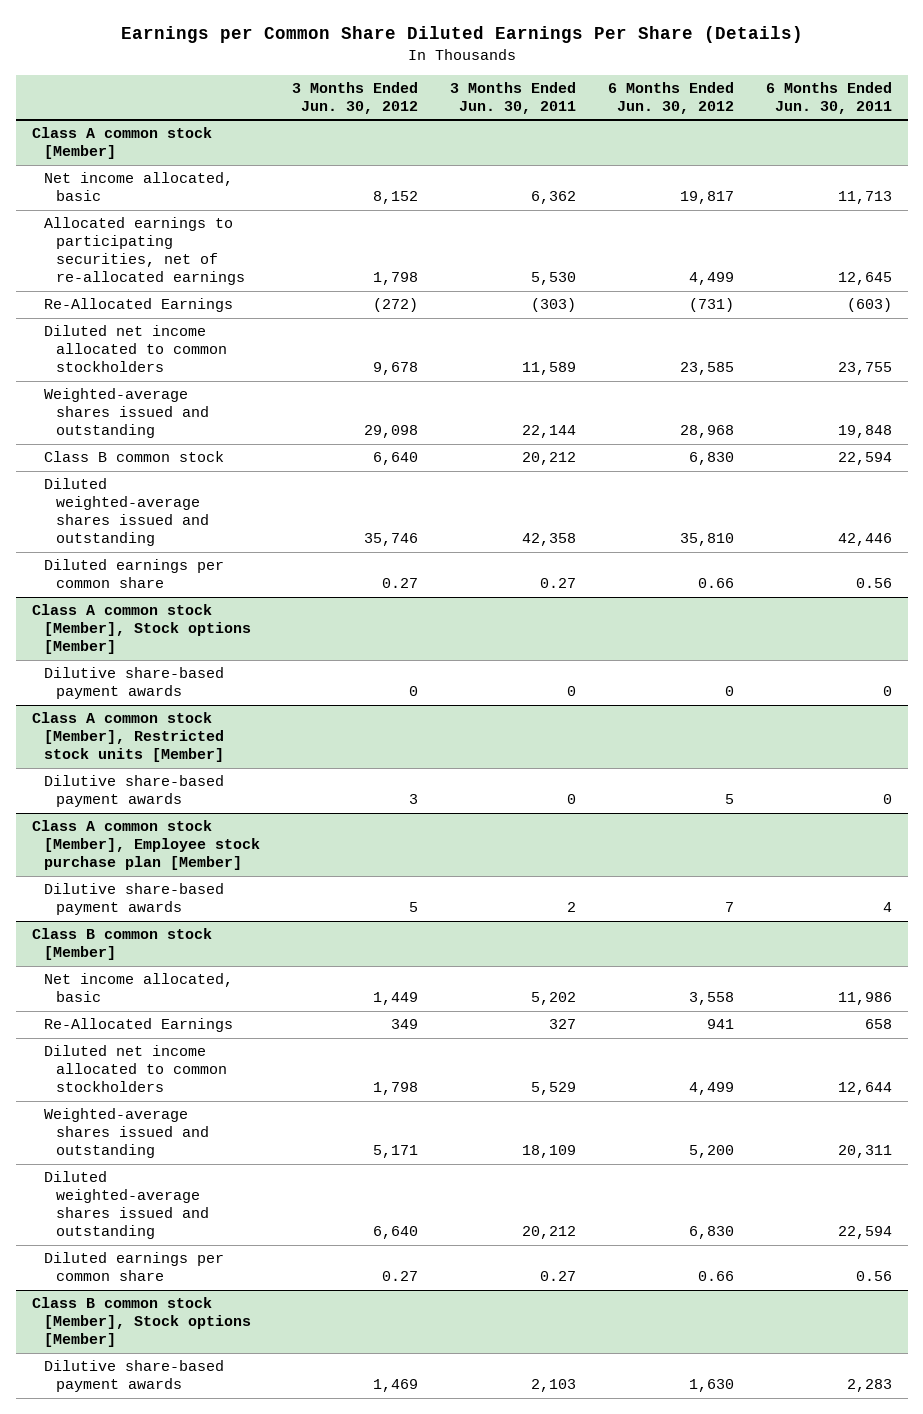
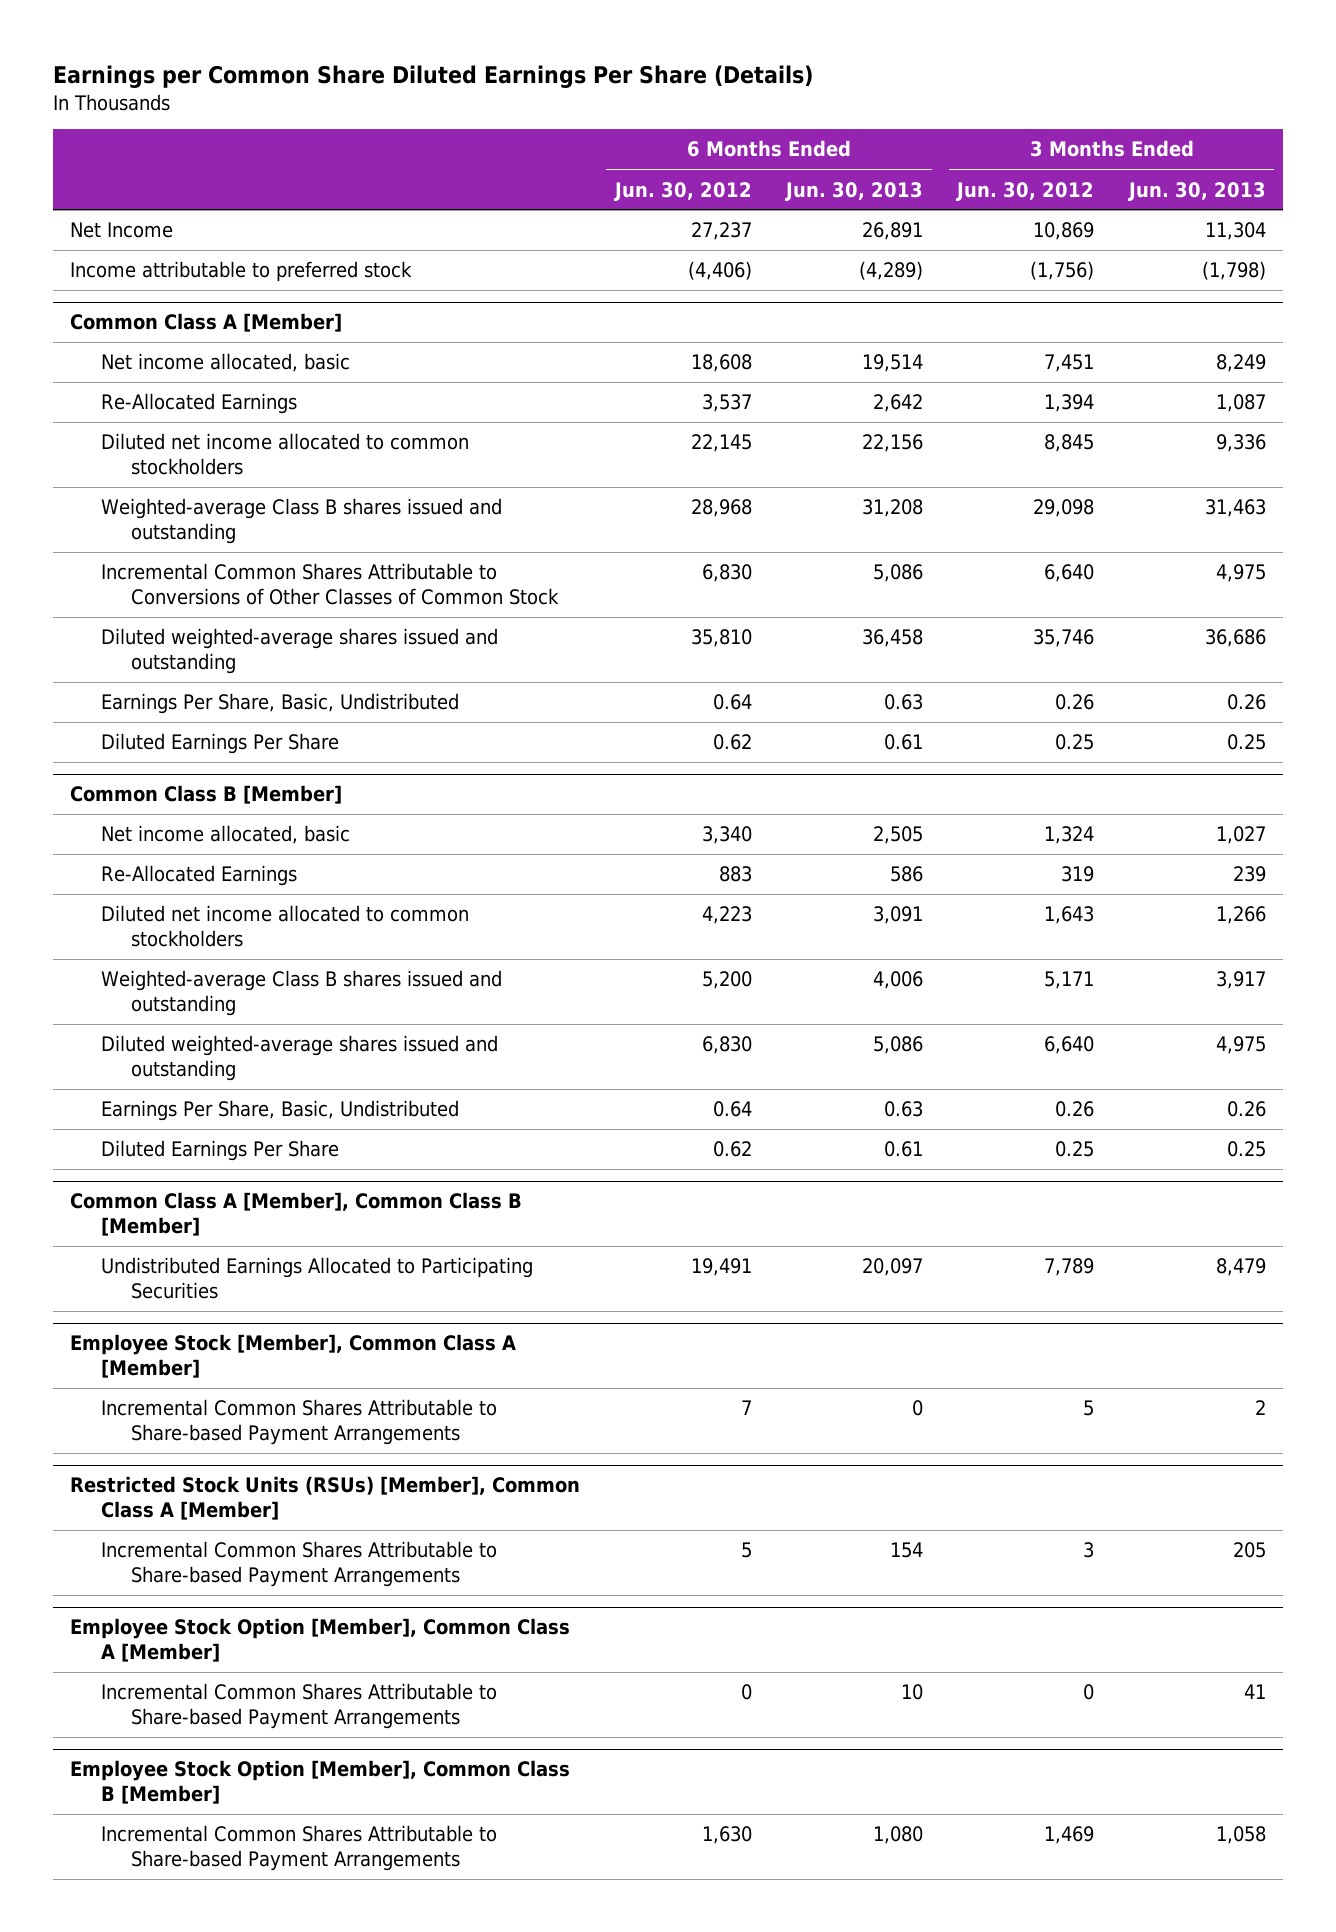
- | 3 Months Ended Jun. 30, 2012 | 3 Months Ended Jun. 30, 2011 | 6 Months Ended Jun. 30, 2012 | 6 Months Ended Jun. 30, 2011
+ | 6 Months Ended Jun. 30, 2012 | 6 Months Ended Jun. 30, 2013 | 3 Months Ended Jun. 30, 2012 | 3 Months Ended Jun. 30, 2013
- Class A common stock [Member]
- Net income allocated, basic | 8,152 | 6,362 | 19,817 | 11,713
- Allocated earnings to participating securities, net of re-allocated earnings | 1,798 | 5,530 | 4,499 | 12,645
- Re-Allocated Earnings | (272) | (303) | (731) | (603)
- Diluted net income allocated to common stockholders | 9,678 | 11,589 | 23,585 | 23,755
- Weighted-average shares issued and outstanding | 29,098 | 22,144 | 28,968 | 19,848
- Class B common stock | 6,640 | 20,212 | 6,830 | 22,594
+ Net Income | 27,237 | 26,891 | 10,869 | 11,304
+ Income attributable to preferred stock | (4,406) | (4,289) | (1,756) | (1,798)
+ Common Class A [Member]
+ Net income allocated, basic | 18,608 | 19,514 | 7,451 | 8,249
+ Re-Allocated Earnings | 3,537 | 2,642 | 1,394 | 1,087
+ Diluted net income allocated to common stockholders | 22,145 | 22,156 | 8,845 | 9,336
+ Weighted-average Class B shares issued and outstanding | 28,968 | 31,208 | 29,098 | 31,463
+ Incremental Common Shares Attributable to Conversions of Other Classes of Common Stock | 6,830 | 5,086 | 6,640 | 4,975
- Diluted earnings per common share | 0.27 | 0.27 | 0.66 | 0.56
- Class A common stock [Member], Stock options [Member]
- Dilutive share-based payment awards | 0 | 0 | 0 | 0
- Class A common stock [Member], Restricted stock units [Member]
- Dilutive share-based payment awards | 3 | 0 | 5 | 0
- Class A common stock [Member], Employee stock purchase plan [Member]
- Dilutive share-based payment awards | 5 | 2 | 7 | 4
- Class B common stock [Member]
- Net income allocated, basic | 1,449 | 5,202 | 3,558 | 11,986
- Re-Allocated Earnings | 349 | 327 | 941 | 658
- Diluted net income allocated to common stockholders | 1,798 | 5,529 | 4,499 | 12,644
- Weighted-average shares issued and outstanding | 5,171 | 18,109 | 5,200 | 20,311
+ Earnings Per Share, Basic, Undistributed | 0.64 | 0.63 | 0.26 | 0.26
+ Diluted Earnings Per Share | 0.62 | 0.61 | 0.25 | 0.25
+ Common Class B [Member]
+ Net income allocated, basic | 3,340 | 2,505 | 1,324 | 1,027
+ Re-Allocated Earnings | 883 | 586 | 319 | 239
+ Diluted net income allocated to common stockholders | 4,223 | 3,091 | 1,643 | 1,266
+ Weighted-average Class B shares issued and outstanding | 5,200 | 4,006 | 5,171 | 3,917
- Diluted earnings per common share | 0.27 | 0.27 | 0.66 | 0.56
- Class B common stock [Member], Stock options [Member]
- Dilutive share-based payment awards | 1,469 | 2,103 | 1,630 | 2,283
+ Earnings Per Share, Basic, Undistributed | 0.64 | 0.63 | 0.26 | 0.26
+ Diluted Earnings Per Share | 0.62 | 0.61 | 0.25 | 0.25
+ Common Class A [Member], Common Class B [Member]
+ Undistributed Earnings Allocated to Participating Securities | 19,491 | 20,097 | 7,789 | 8,479
+ Employee Stock [Member], Common Class A [Member]
+ Incremental Common Shares Attributable to Share-based Payment Arrangements | 7 | 0 | 5 | 2
+ Restricted Stock Units (RSUs) [Member], Common Class A [Member]
+ Incremental Common Shares Attributable to Share-based Payment Arrangements | 5 | 154 | 3 | 205
+ Employee Stock Option [Member], Common Class A [Member]
+ Incremental Common Shares Attributable to Share-based Payment Arrangements | 0 | 10 | 0 | 41
+ Employee Stock Option [Member], Common Class B [Member]
+ Incremental Common Shares Attributable to Share-based Payment Arrangements | 1,630 | 1,080 | 1,469 | 1,058

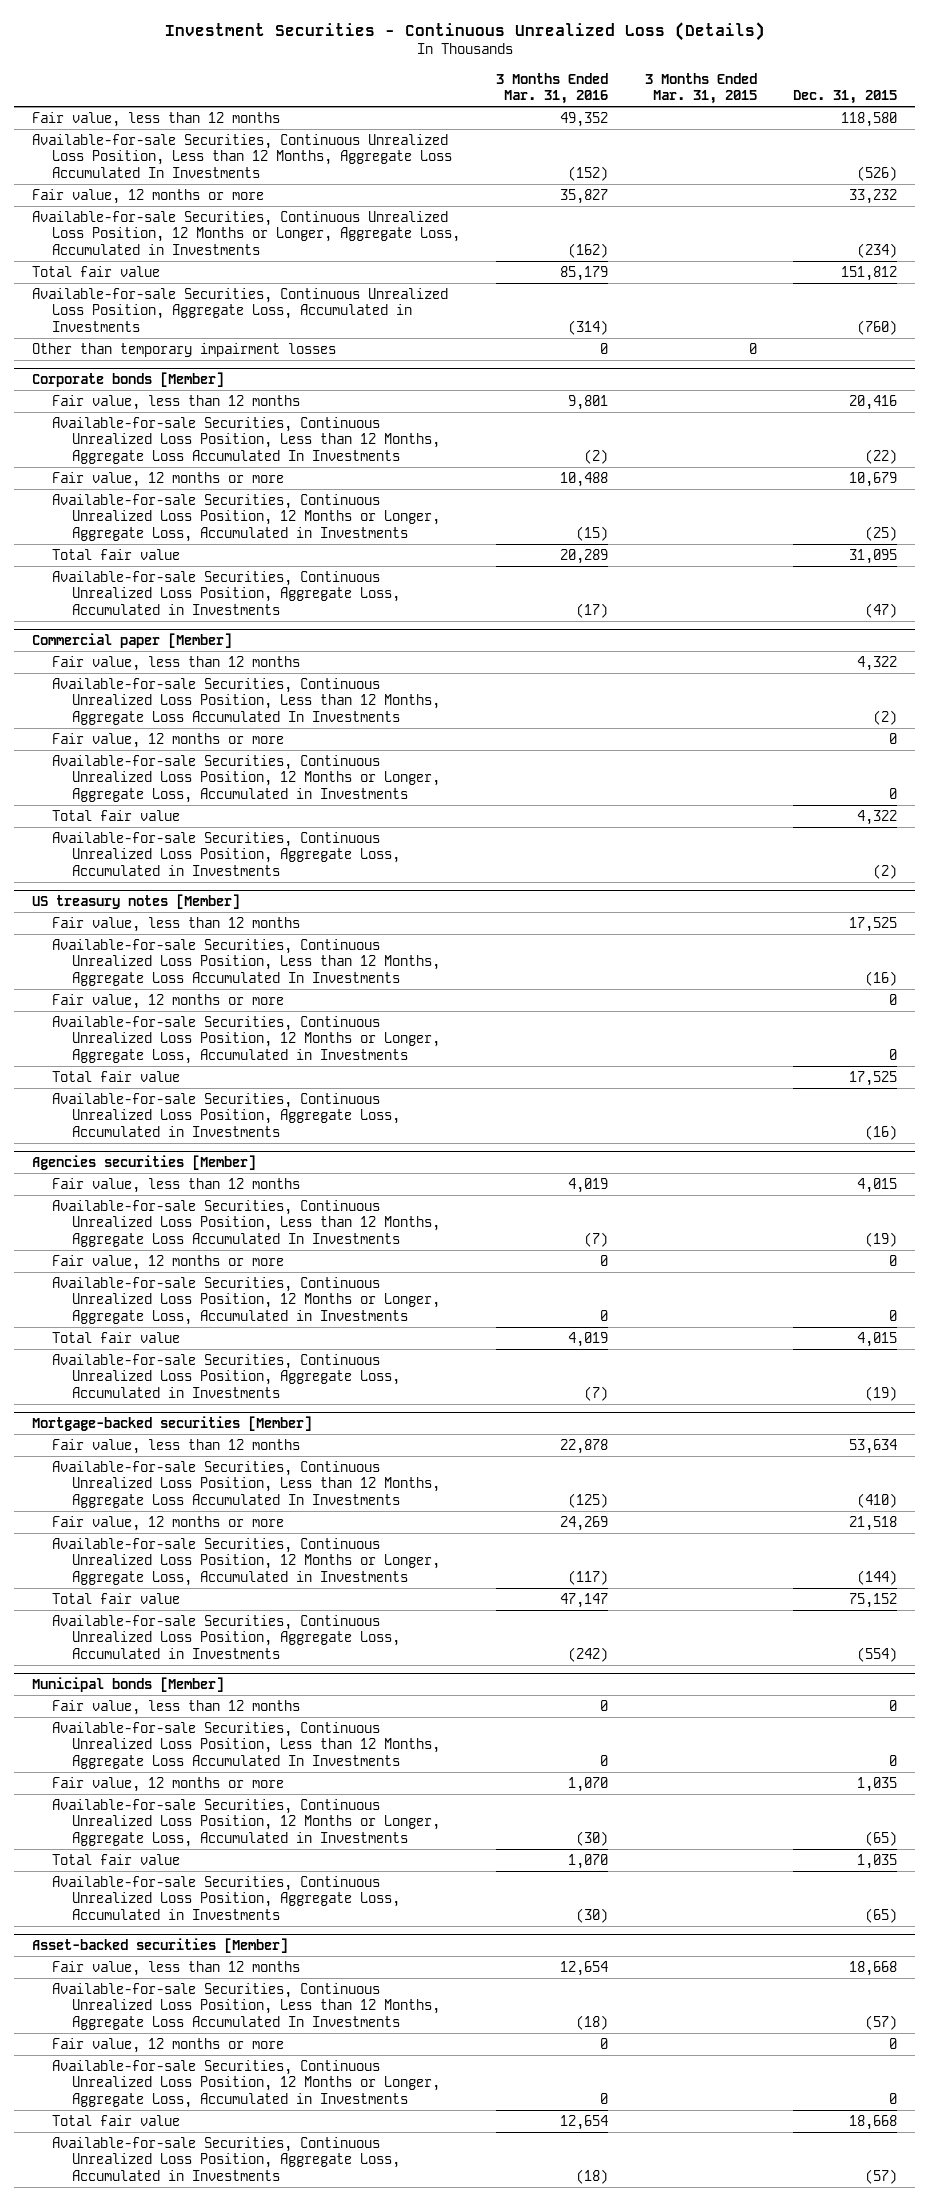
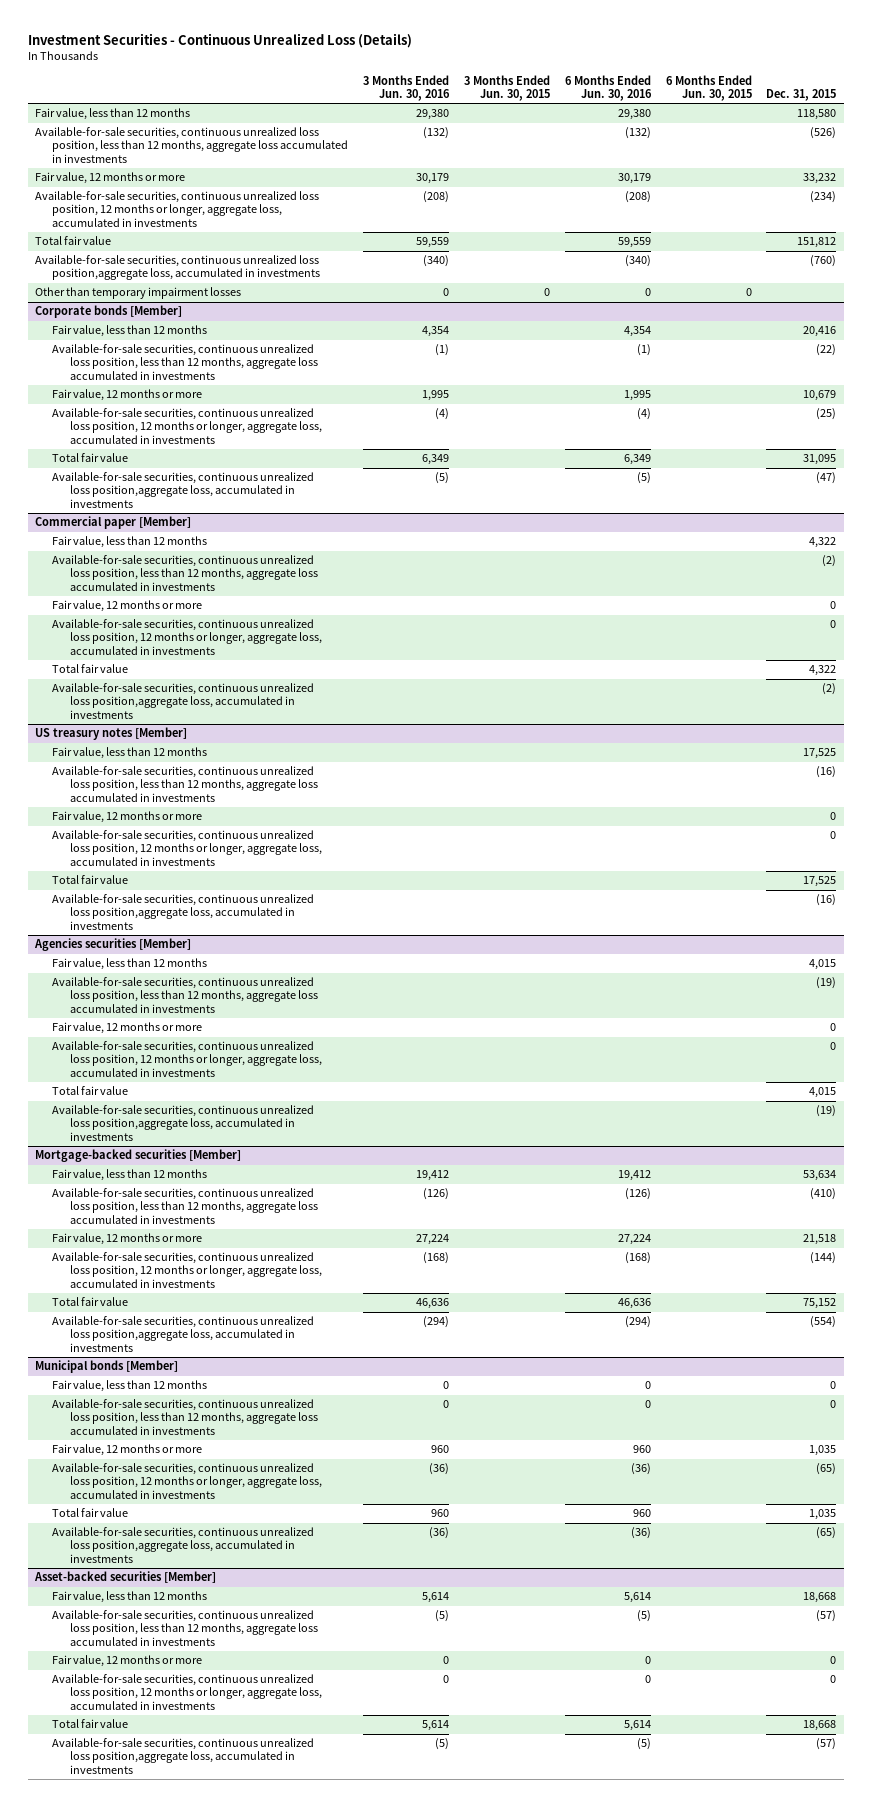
- | 3 Months Ended Mar. 31, 2016 | 3 Months Ended Mar. 31, 2015 | Dec. 31, 2015
+ | 3 Months Ended Jun. 30, 2016 | 3 Months Ended Jun. 30, 2015 | 6 Months Ended Jun. 30, 2016 | 6 Months Ended Jun. 30, 2015 | Dec. 31, 2015
- Available-for-sale Securities, Continuous Unrealized Loss Position, Less than 12 Months, Aggregate Loss Accumulated In Investments | (152) | | (526)
+ Available-for-sale securities, continuous unrealized loss position, less than 12 months, aggregate loss accumulated in investments | (132) | | (132) | | (526)
- Available-for-sale Securities, Continuous Unrealized Loss Position, 12 Months or Longer, Aggregate Loss, Accumulated in Investments | (162) | | (234)
+ Available-for-sale securities, continuous unrealized loss position, 12 months or longer, aggregate loss, accumulated in investments | (208) | | (208) | | (234)
- Available-for-sale Securities, Continuous Unrealized Loss Position, Aggregate Loss, Accumulated in Investments | (314) | | (760)
+ Available-for-sale securities, continuous unrealized loss position,aggregate loss, accumulated in investments | (340) | | (340) | | (760)
@ Corporate bonds [Member]
- Available-for-sale Securities, Continuous Unrealized Loss Position, Less than 12 Months, Aggregate Loss Accumulated In Investments | (2) | | (22)
+ Available-for-sale securities, continuous unrealized loss position, less than 12 months, aggregate loss accumulated in investments | (1) | | (1) | | (22)
- Available-for-sale Securities, Continuous Unrealized Loss Position, 12 Months or Longer, Aggregate Loss, Accumulated in Investments | (15) | | (25)
+ Available-for-sale securities, continuous unrealized loss position, 12 months or longer, aggregate loss, accumulated in investments | (4) | | (4) | | (25)
- Available-for-sale Securities, Continuous Unrealized Loss Position, Aggregate Loss, Accumulated in Investments | (17) | | (47)
+ Available-for-sale securities, continuous unrealized loss position,aggregate loss, accumulated in investments | (5) | | (5) | | (47)
@ Commercial paper [Member]
- Available-for-sale Securities, Continuous Unrealized Loss Position, Less than 12 Months, Aggregate Loss Accumulated In Investments | | | (2)
+ Available-for-sale securities, continuous unrealized loss position, less than 12 months, aggregate loss accumulated in investments | | | | | (2)
- Available-for-sale Securities, Continuous Unrealized Loss Position, 12 Months or Longer, Aggregate Loss, Accumulated in Investments | | | 0
+ Available-for-sale securities, continuous unrealized loss position, 12 months or longer, aggregate loss, accumulated in investments | | | | | 0
- Available-for-sale Securities, Continuous Unrealized Loss Position, Aggregate Loss, Accumulated in Investments | | | (2)
+ Available-for-sale securities, continuous unrealized loss position,aggregate loss, accumulated in investments | | | | | (2)
@ US treasury notes [Member]
- Available-for-sale Securities, Continuous Unrealized Loss Position, Less than 12 Months, Aggregate Loss Accumulated In Investments | | | (16)
+ Available-for-sale securities, continuous unrealized loss position, less than 12 months, aggregate loss accumulated in investments | | | | | (16)
- Available-for-sale Securities, Continuous Unrealized Loss Position, 12 Months or Longer, Aggregate Loss, Accumulated in Investments | | | 0
+ Available-for-sale securities, continuous unrealized loss position, 12 months or longer, aggregate loss, accumulated in investments | | | | | 0
- Available-for-sale Securities, Continuous Unrealized Loss Position, Aggregate Loss, Accumulated in Investments | | | (16)
+ Available-for-sale securities, continuous unrealized loss position,aggregate loss, accumulated in investments | | | | | (16)
@ Agencies securities [Member]
- Available-for-sale Securities, Continuous Unrealized Loss Position, Less than 12 Months, Aggregate Loss Accumulated In Investments | (7) | | (19)
+ Available-for-sale securities, continuous unrealized loss position, less than 12 months, aggregate loss accumulated in investments | | | | | (19)
- Available-for-sale Securities, Continuous Unrealized Loss Position, 12 Months or Longer, Aggregate Loss, Accumulated in Investments | 0 | | 0
+ Available-for-sale securities, continuous unrealized loss position, 12 months or longer, aggregate loss, accumulated in investments | | | | | 0
- Available-for-sale Securities, Continuous Unrealized Loss Position, Aggregate Loss, Accumulated in Investments | (7) | | (19)
+ Available-for-sale securities, continuous unrealized loss position,aggregate loss, accumulated in investments | | | | | (19)
@ Mortgage-backed securities [Member]
- Available-for-sale Securities, Continuous Unrealized Loss Position, Less than 12 Months, Aggregate Loss Accumulated In Investments | (125) | | (410)
+ Available-for-sale securities, continuous unrealized loss position, less than 12 months, aggregate loss accumulated in investments | (126) | | (126) | | (410)
- Available-for-sale Securities, Continuous Unrealized Loss Position, 12 Months or Longer, Aggregate Loss, Accumulated in Investments | (117) | | (144)
+ Available-for-sale securities, continuous unrealized loss position, 12 months or longer, aggregate loss, accumulated in investments | (168) | | (168) | | (144)
- Available-for-sale Securities, Continuous Unrealized Loss Position, Aggregate Loss, Accumulated in Investments | (242) | | (554)
+ Available-for-sale securities, continuous unrealized loss position,aggregate loss, accumulated in investments | (294) | | (294) | | (554)
@ Municipal bonds [Member]
- Available-for-sale Securities, Continuous Unrealized Loss Position, Less than 12 Months, Aggregate Loss Accumulated In Investments | 0 | | 0
+ Available-for-sale securities, continuous unrealized loss position, less than 12 months, aggregate loss accumulated in investments | 0 | | 0 | | 0
- Available-for-sale Securities, Continuous Unrealized Loss Position, 12 Months or Longer, Aggregate Loss, Accumulated in Investments | (30) | | (65)
+ Available-for-sale securities, continuous unrealized loss position, 12 months or longer, aggregate loss, accumulated in investments | (36) | | (36) | | (65)
- Available-for-sale Securities, Continuous Unrealized Loss Position, Aggregate Loss, Accumulated in Investments | (30) | | (65)
+ Available-for-sale securities, continuous unrealized loss position,aggregate loss, accumulated in investments | (36) | | (36) | | (65)
@ Asset-backed securities [Member]
- Available-for-sale Securities, Continuous Unrealized Loss Position, Less than 12 Months, Aggregate Loss Accumulated In Investments | (18) | | (57)
+ Available-for-sale securities, continuous unrealized loss position, less than 12 months, aggregate loss accumulated in investments | (5) | | (5) | | (57)
- Available-for-sale Securities, Continuous Unrealized Loss Position, 12 Months or Longer, Aggregate Loss, Accumulated in Investments | 0 | | 0
+ Available-for-sale securities, continuous unrealized loss position, 12 months or longer, aggregate loss, accumulated in investments | 0 | | 0 | | 0
- Available-for-sale Securities, Continuous Unrealized Loss Position, Aggregate Loss, Accumulated in Investments | (18) | | (57)
+ Available-for-sale securities, continuous unrealized loss position,aggregate loss, accumulated in investments | (5) | | (5) | | (57)

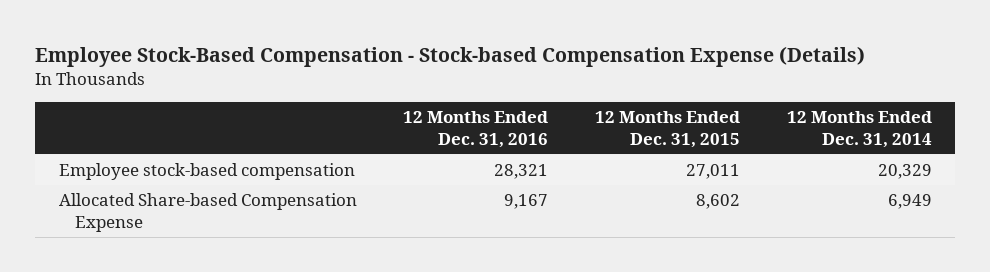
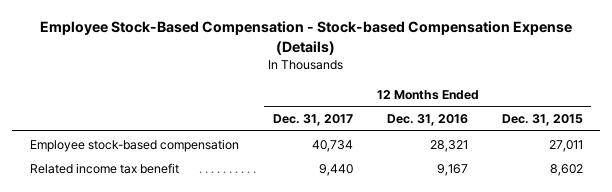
- | 12 Months Ended Dec. 31, 2016 | 12 Months Ended Dec. 31, 2015 | 12 Months Ended Dec. 31, 2014
+ | 12 Months Ended Dec. 31, 2017 | 12 Months Ended Dec. 31, 2016 | 12 Months Ended Dec. 31, 2015
- Allocated Share-based Compensation Expense | 9,167 | 8,602 | 6,949
+ Related income tax benefit | 9,440 | 9,167 | 8,602

